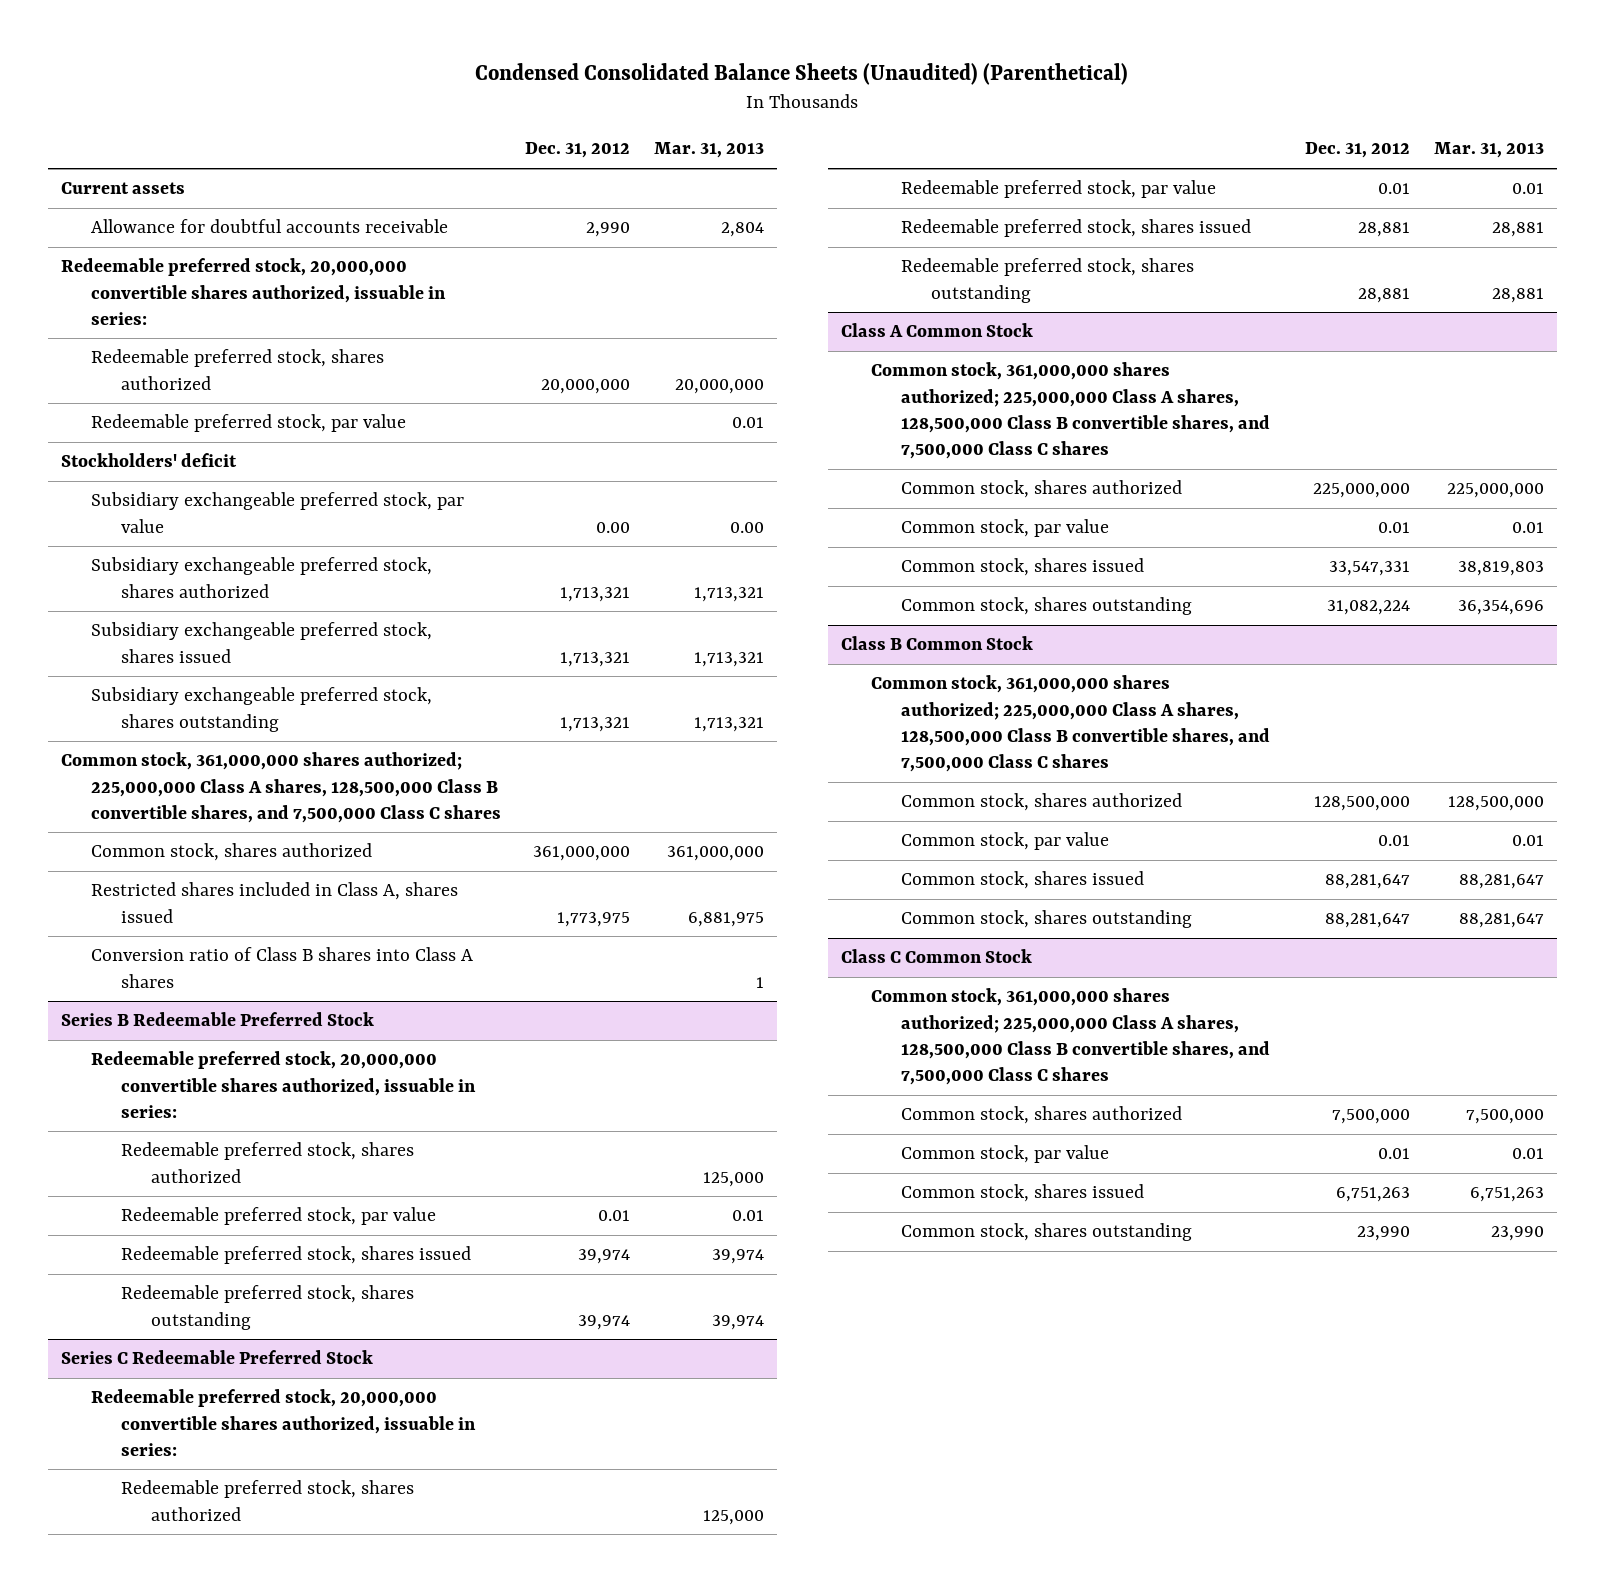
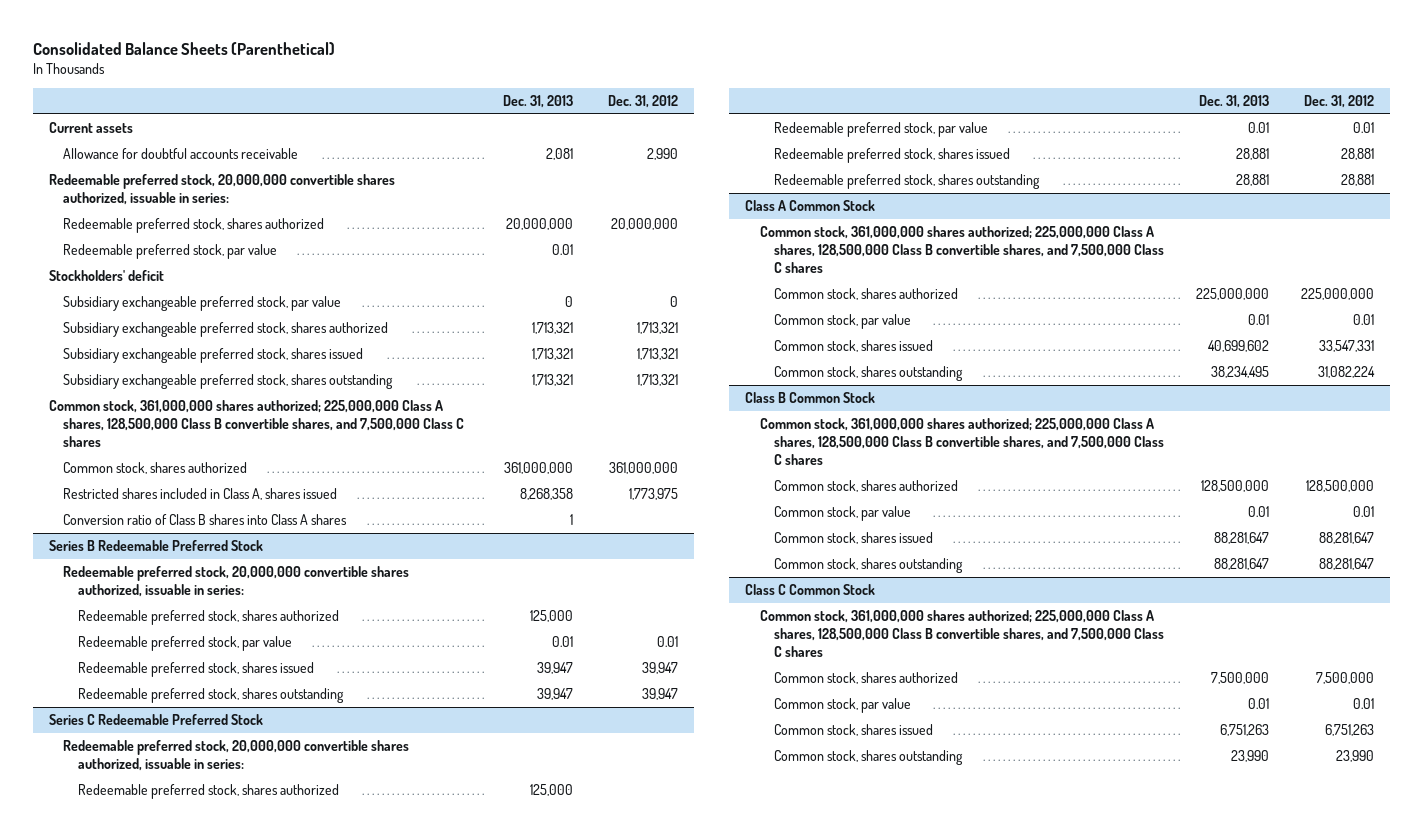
- Condensed Consolidated Balance Sheets (Unaudited) (Parenthetical)
+ Consolidated Balance Sheets (Parenthetical)
- | Dec. 31, 2012 | Mar. 31, 2013
+ | Dec. 31, 2013 | Dec. 31, 2012
- Subsidiary exchangeable preferred stock, par value | 0.00 | 0.00
+ Subsidiary exchangeable preferred stock, par value | 0 | 0
@ Series B Redeemable Preferred Stock
- Redeemable preferred stock, shares issued | 39,974 | 39,974
- Redeemable preferred stock, shares outstanding | 39,974 | 39,974
+ Redeemable preferred stock, shares issued | 39,947 | 39,947
+ Redeemable preferred stock, shares outstanding | 39,947 | 39,947

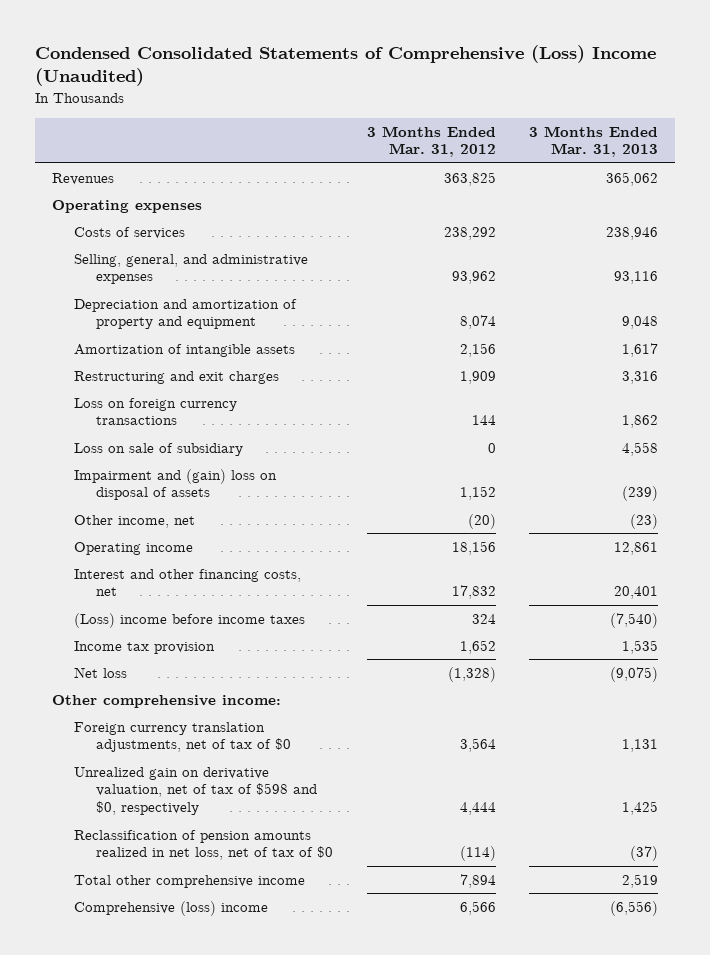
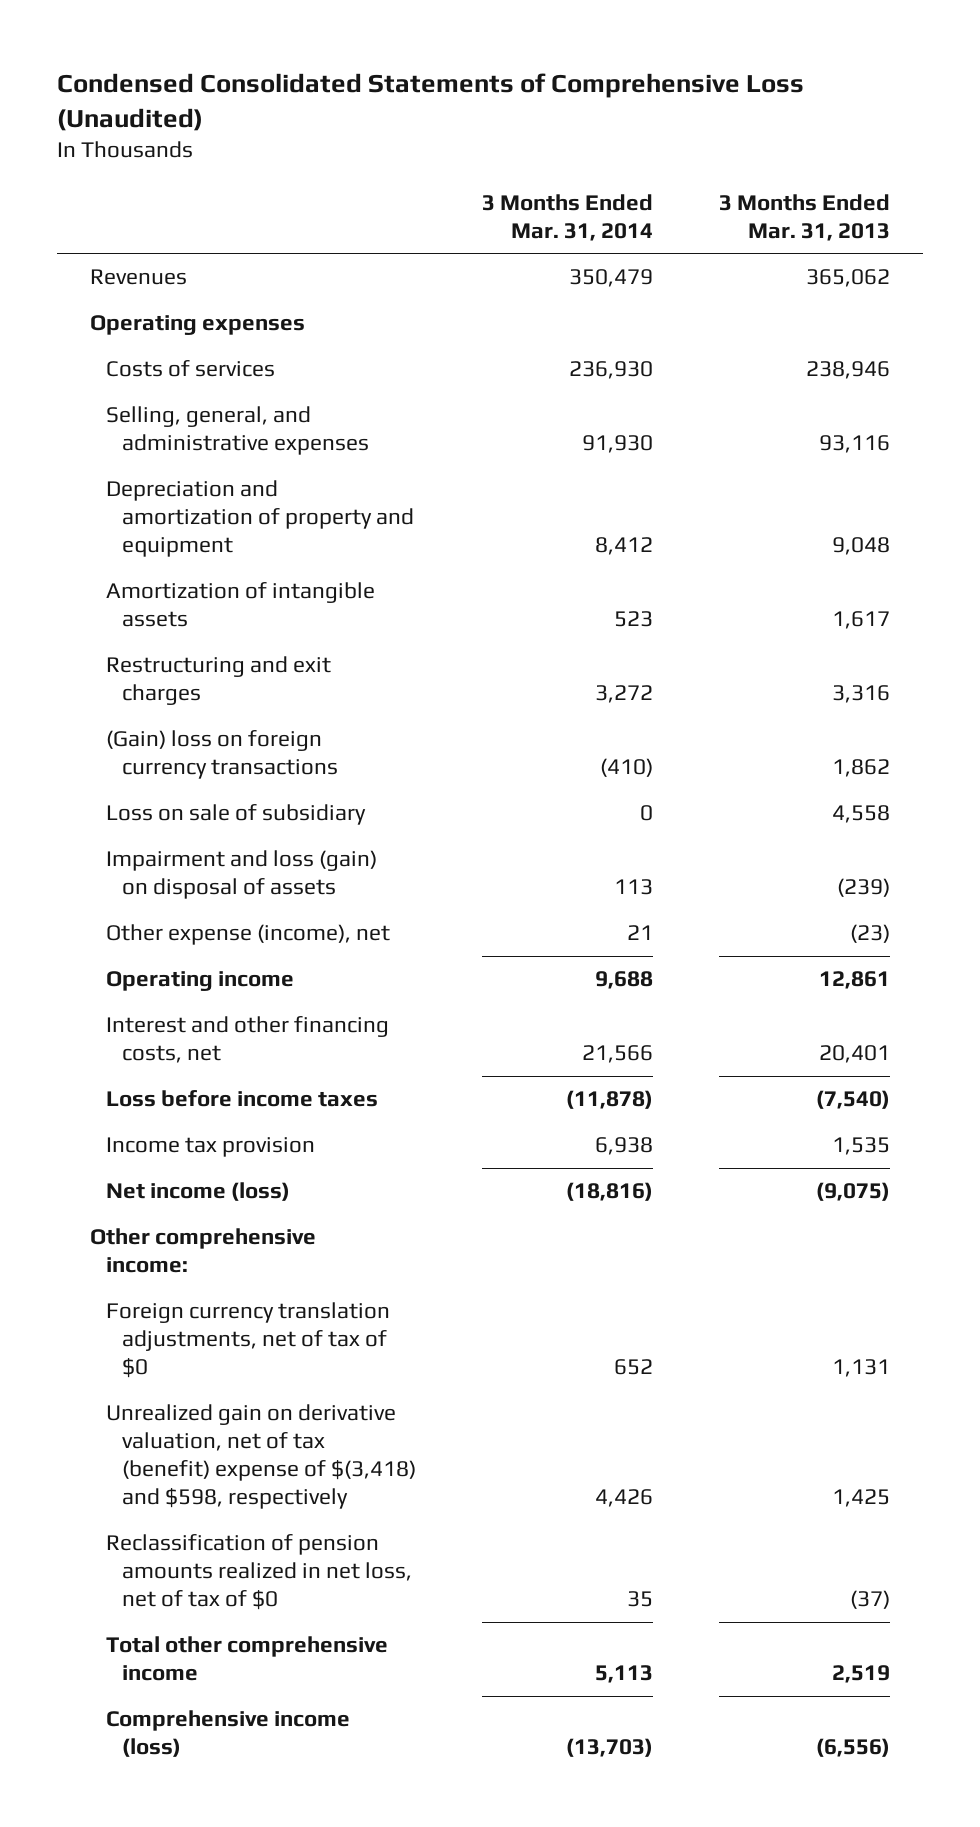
- Condensed Consolidated Statements of Comprehensive (Loss) Income (Unaudited)
+ Condensed Consolidated Statements of Comprehensive Loss (Unaudited)
- | 3 Months Ended Mar. 31, 2012 | 3 Months Ended Mar. 31, 2013
+ | 3 Months Ended Mar. 31, 2014 | 3 Months Ended Mar. 31, 2013
- Loss on foreign currency transactions | 144 | 1,862
+ (Gain) loss on foreign currency transactions | (410) | 1,862
- Impairment and (gain) loss on disposal of assets | 1,152 | (239)
- Other income, net | (20) | (23)
+ Impairment and loss (gain) on disposal of assets | 113 | (239)
+ Other expense (income), net | 21 | (23)
- (Loss) income before income taxes | 324 | (7,540)
+ Loss before income taxes | (11,878) | (7,540)
- Net loss | (1,328) | (9,075)
+ Net income (loss) | (18,816) | (9,075)
- Unrealized gain on derivative valuation, net of tax of $598 and $0, respectively | 4,444 | 1,425
+ Unrealized gain on derivative valuation, net of tax (benefit) expense of $(3,418) and $598, respectively | 4,426 | 1,425
- Comprehensive (loss) income | 6,566 | (6,556)
+ Comprehensive income (loss) | (13,703) | (6,556)

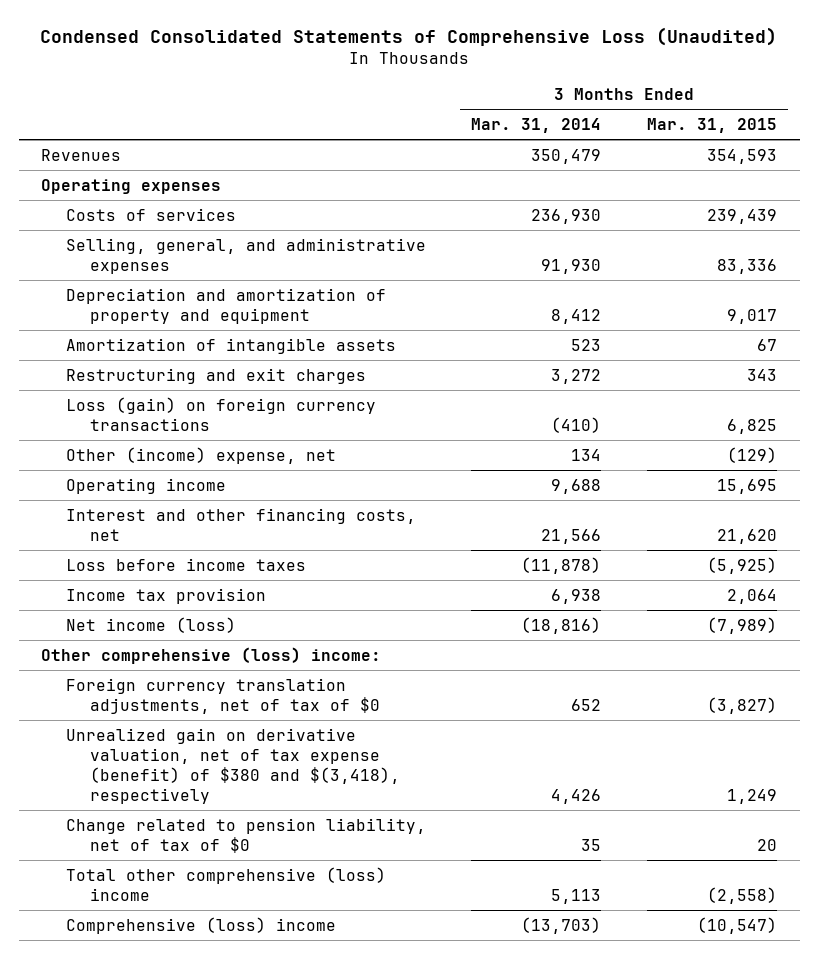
- | 3 Months Ended Mar. 31, 2014 | 3 Months Ended Mar. 31, 2013
+ | 3 Months Ended Mar. 31, 2014 | 3 Months Ended Mar. 31, 2015
- (Gain) loss on foreign currency transactions | (410) | 1,862
- Loss on sale of subsidiary | 0 | 4,558
- Impairment and loss (gain) on disposal of assets | 113 | (239)
- Other expense (income), net | 21 | (23)
+ Loss (gain) on foreign currency transactions | (410) | 6,825
+ Other (income) expense, net | 134 | (129)
- Other comprehensive income:
+ Other comprehensive (loss) income:
- Unrealized gain on derivative valuation, net of tax (benefit) expense of $(3,418) and $598, respectively | 4,426 | 1,425
- Reclassification of pension amounts realized in net loss, net of tax of $0 | 35 | (37)
- Total other comprehensive income | 5,113 | 2,519
- Comprehensive income (loss) | (13,703) | (6,556)
+ Unrealized gain on derivative valuation, net of tax expense (benefit) of $380 and $(3,418), respectively | 4,426 | 1,249
+ Change related to pension liability, net of tax of $0 | 35 | 20
+ Total other comprehensive (loss) income | 5,113 | (2,558)
+ Comprehensive (loss) income | (13,703) | (10,547)

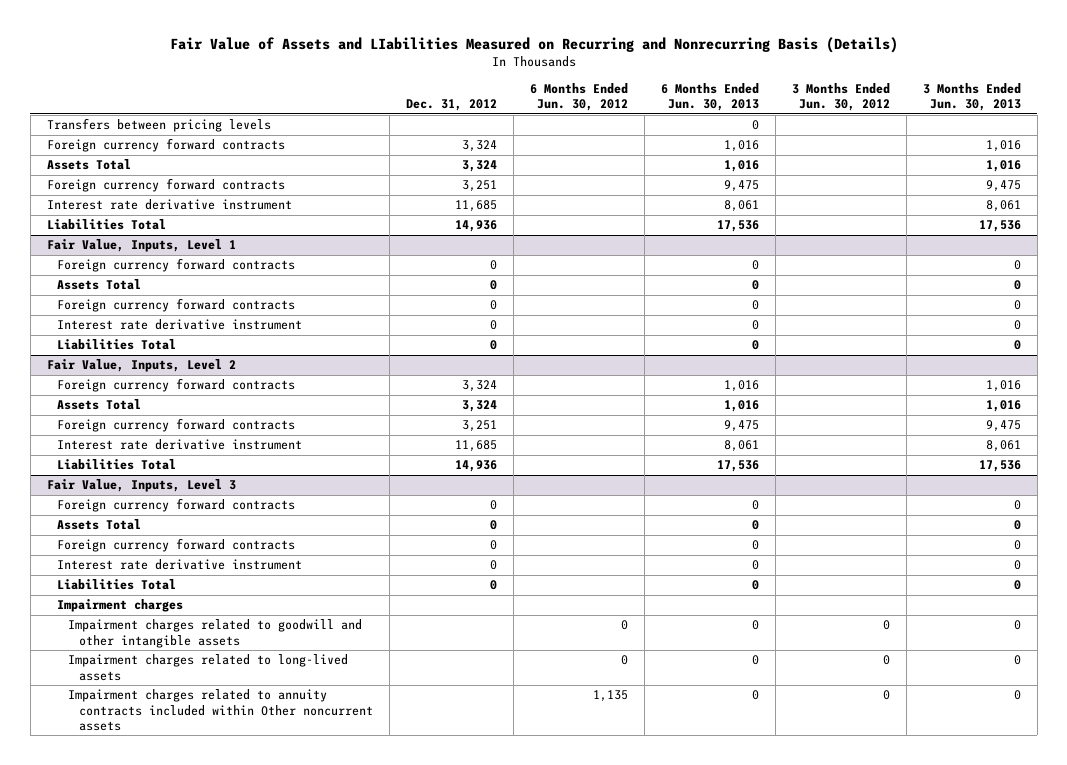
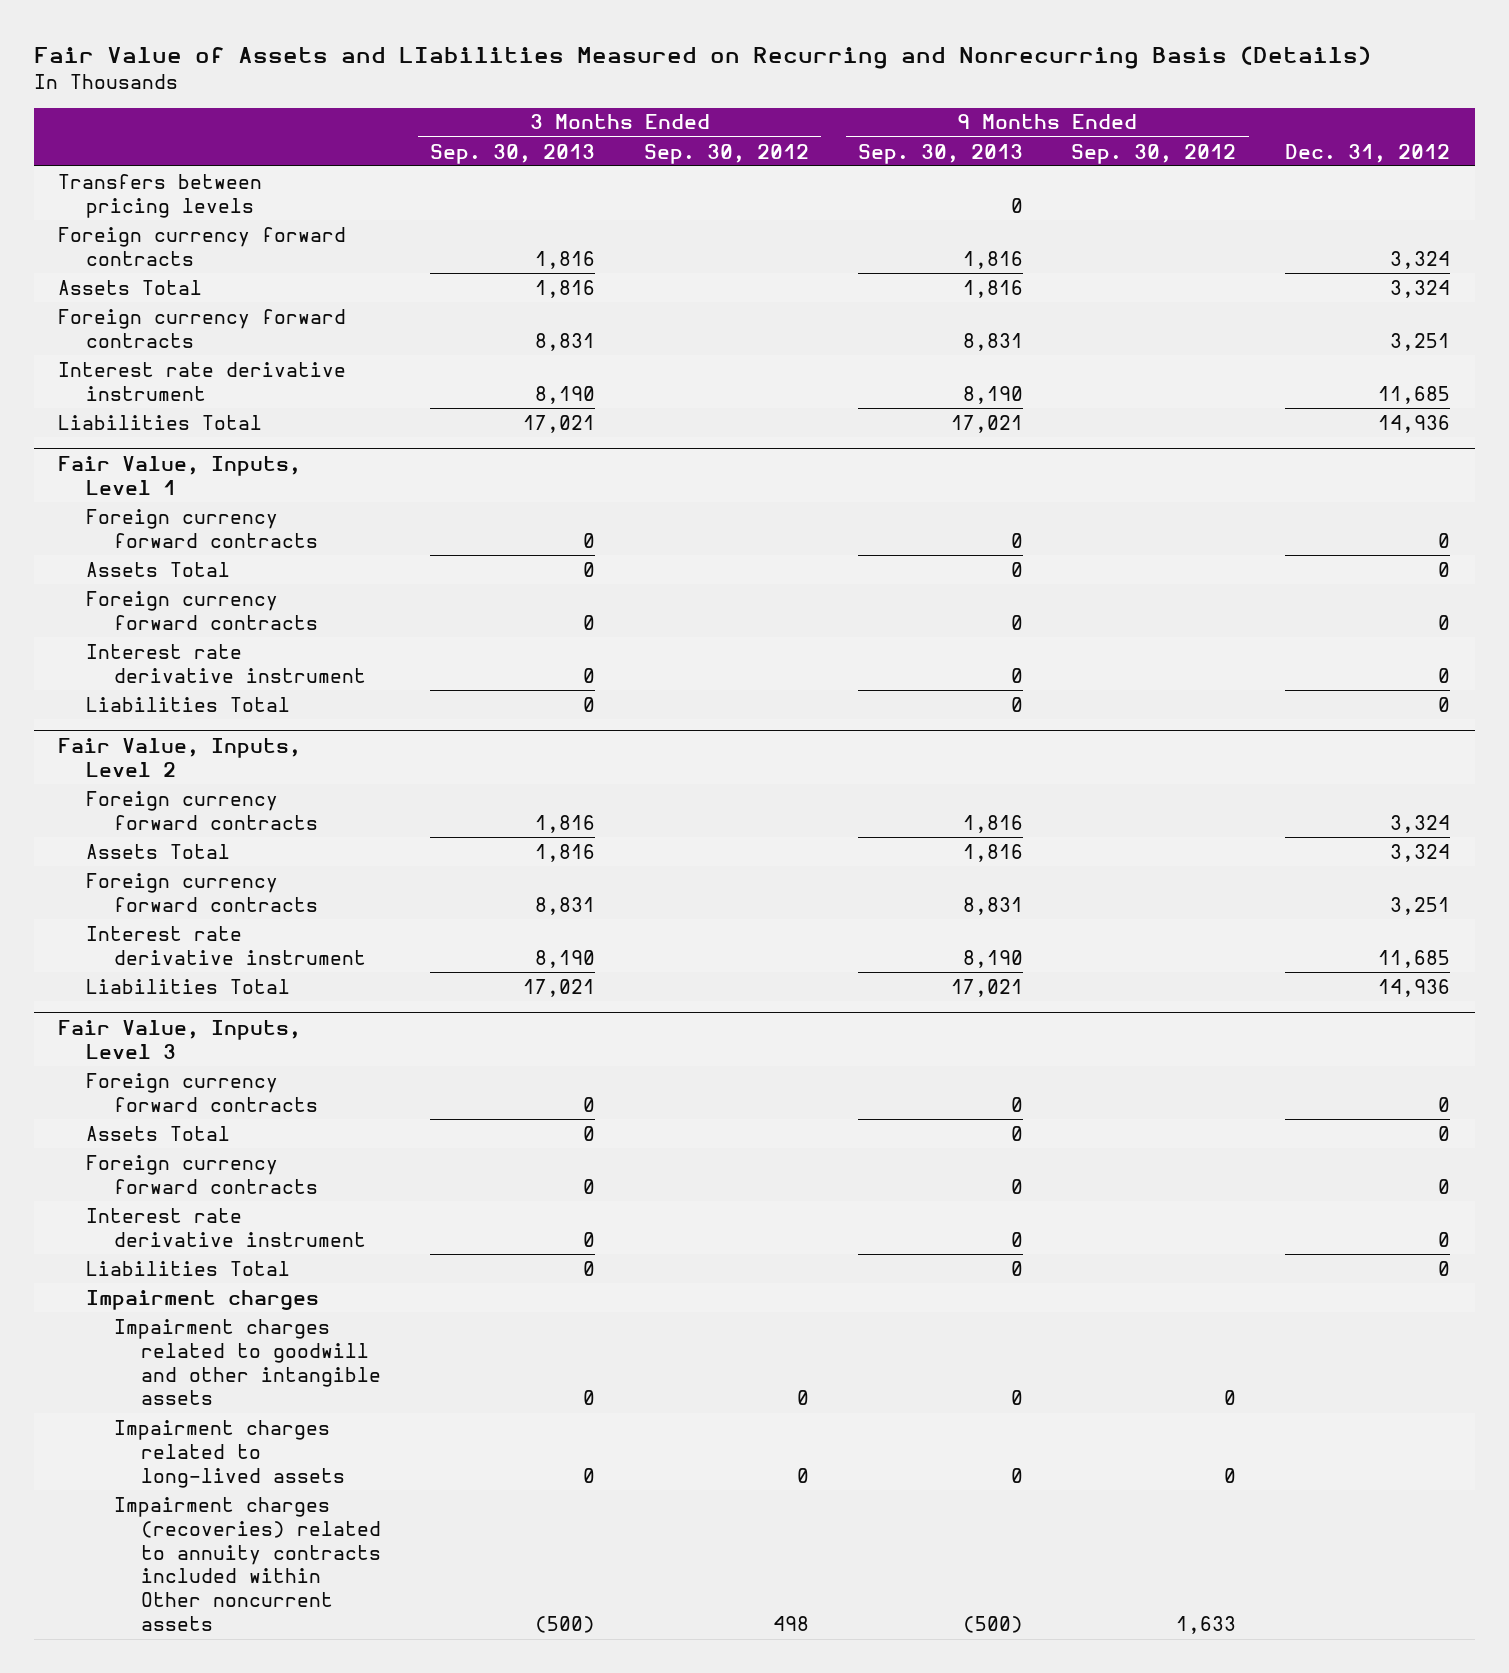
- | Dec. 31, 2012 | 6 Months Ended Jun. 30, 2012 | 6 Months Ended Jun. 30, 2013 | 3 Months Ended Jun. 30, 2012 | 3 Months Ended Jun. 30, 2013
+ | 3 Months Ended Sep. 30, 2013 | 3 Months Ended Sep. 30, 2012 | 9 Months Ended Sep. 30, 2013 | 9 Months Ended Sep. 30, 2012 | Dec. 31, 2012
@ Fair Value, Inputs, Level 3
- Impairment charges related to annuity contracts included within Other noncurrent assets | | 1,135 | 0 | 0 | 0
+ Impairment charges (recoveries) related to annuity contracts included within Other noncurrent assets | (500) | 498 | (500) | 1,633 |

